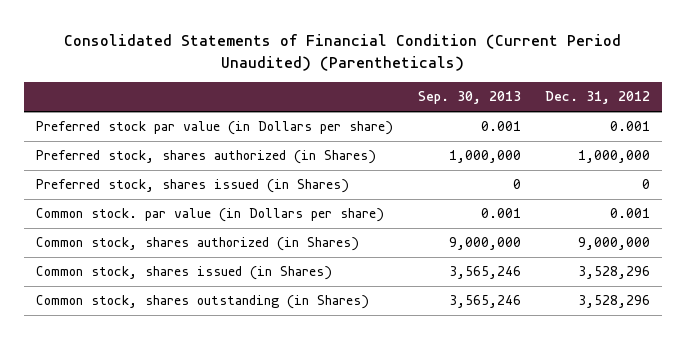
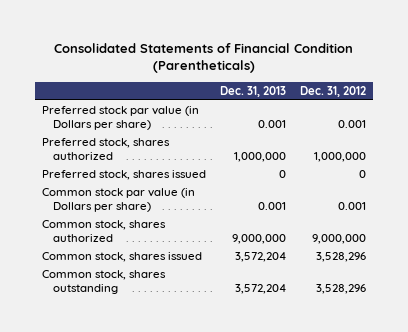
- Consolidated Statements of Financial Condition (Current Period Unaudited) (Parentheticals)
+ Consolidated Statements of Financial Condition (Parentheticals)
- | Sep. 30, 2013 | Dec. 31, 2012
+ | Dec. 31, 2013 | Dec. 31, 2012
- Preferred stock, shares authorized (in Shares) | 1,000,000 | 1,000,000
- Preferred stock, shares issued (in Shares) | 0 | 0
- Common stock. par value (in Dollars per share) | 0.001 | 0.001
- Common stock, shares authorized (in Shares) | 9,000,000 | 9,000,000
- Common stock, shares issued (in Shares) | 3,565,246 | 3,528,296
- Common stock, shares outstanding (in Shares) | 3,565,246 | 3,528,296
+ Preferred stock, shares authorized | 1,000,000 | 1,000,000
+ Preferred stock, shares issued | 0 | 0
+ Common stock par value (in Dollars per share) | 0.001 | 0.001
+ Common stock, shares authorized | 9,000,000 | 9,000,000
+ Common stock, shares issued | 3,572,204 | 3,528,296
+ Common stock, shares outstanding | 3,572,204 | 3,528,296

